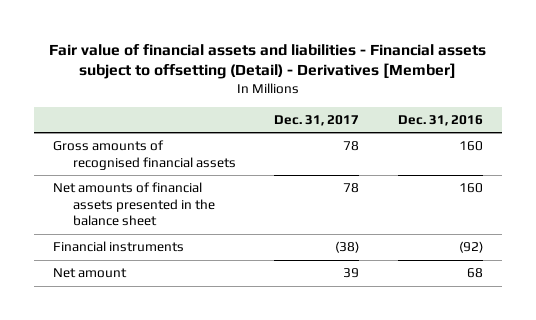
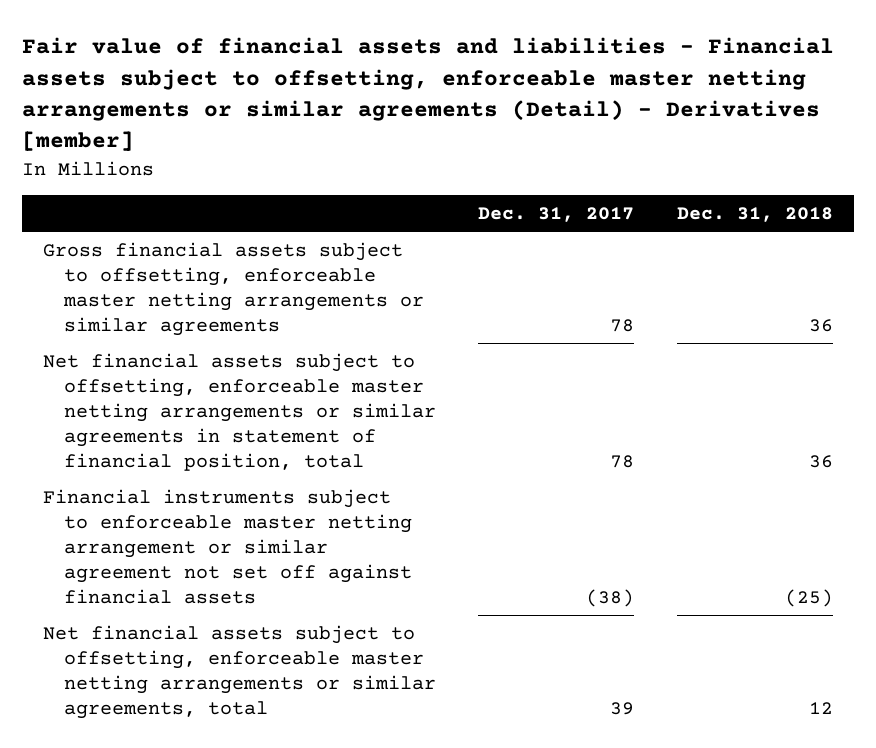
- Fair value of financial assets and liabilities - Financial assets subject to offsetting (Detail) - Derivatives [Member]
+ Fair value of financial assets and liabilities - Financial assets subject to offsetting, enforceable master netting arrangements or similar agreements (Detail) - Derivatives [member]
- | Dec. 31, 2017 | Dec. 31, 2016
+ | Dec. 31, 2017 | Dec. 31, 2018
- Gross amounts of recognised financial assets | 78 | 160
- Net amounts of financial assets presented in the balance sheet | 78 | 160
- Financial instruments | (38) | (92)
- Net amount | 39 | 68
+ Gross financial assets subject to offsetting, enforceable master netting arrangements or similar agreements | 78 | 36
+ Net financial assets subject to offsetting, enforceable master netting arrangements or similar agreements in statement of financial position, total | 78 | 36
+ Financial instruments subject to enforceable master netting arrangement or similar agreement not set off against financial assets | (38) | (25)
+ Net financial assets subject to offsetting, enforceable master netting arrangements or similar agreements, total | 39 | 12

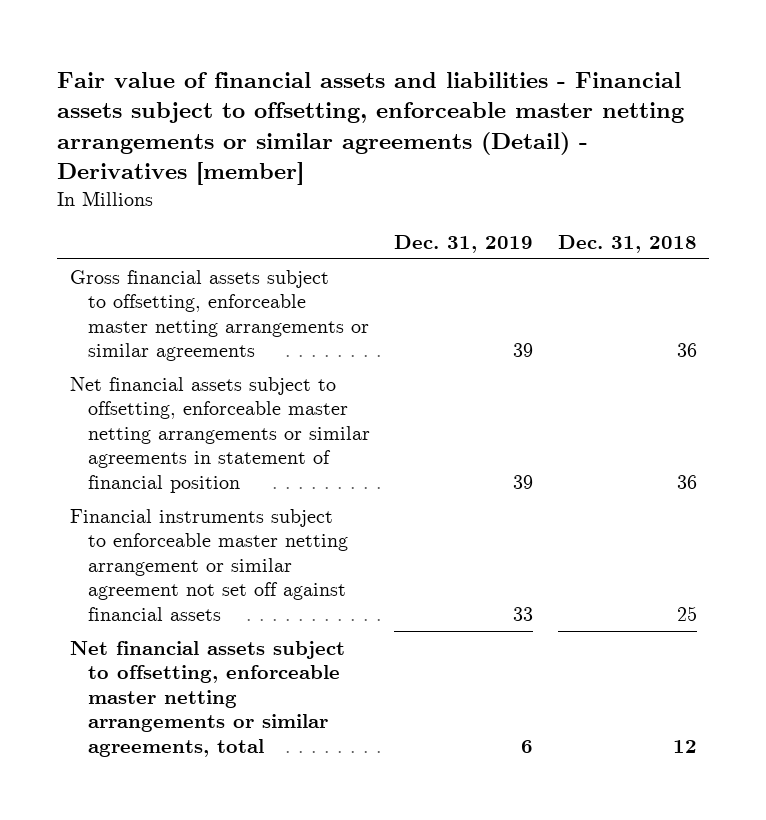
- | Dec. 31, 2017 | Dec. 31, 2018
+ | Dec. 31, 2019 | Dec. 31, 2018
- Net financial assets subject to offsetting, enforceable master netting arrangements or similar agreements in statement of financial position, total | 78 | 36
- Financial instruments subject to enforceable master netting arrangement or similar agreement not set off against financial assets | (38) | (25)
+ Net financial assets subject to offsetting, enforceable master netting arrangements or similar agreements in statement of financial position | 39 | 36
+ Financial instruments subject to enforceable master netting arrangement or similar agreement not set off against financial assets | 33 | 25

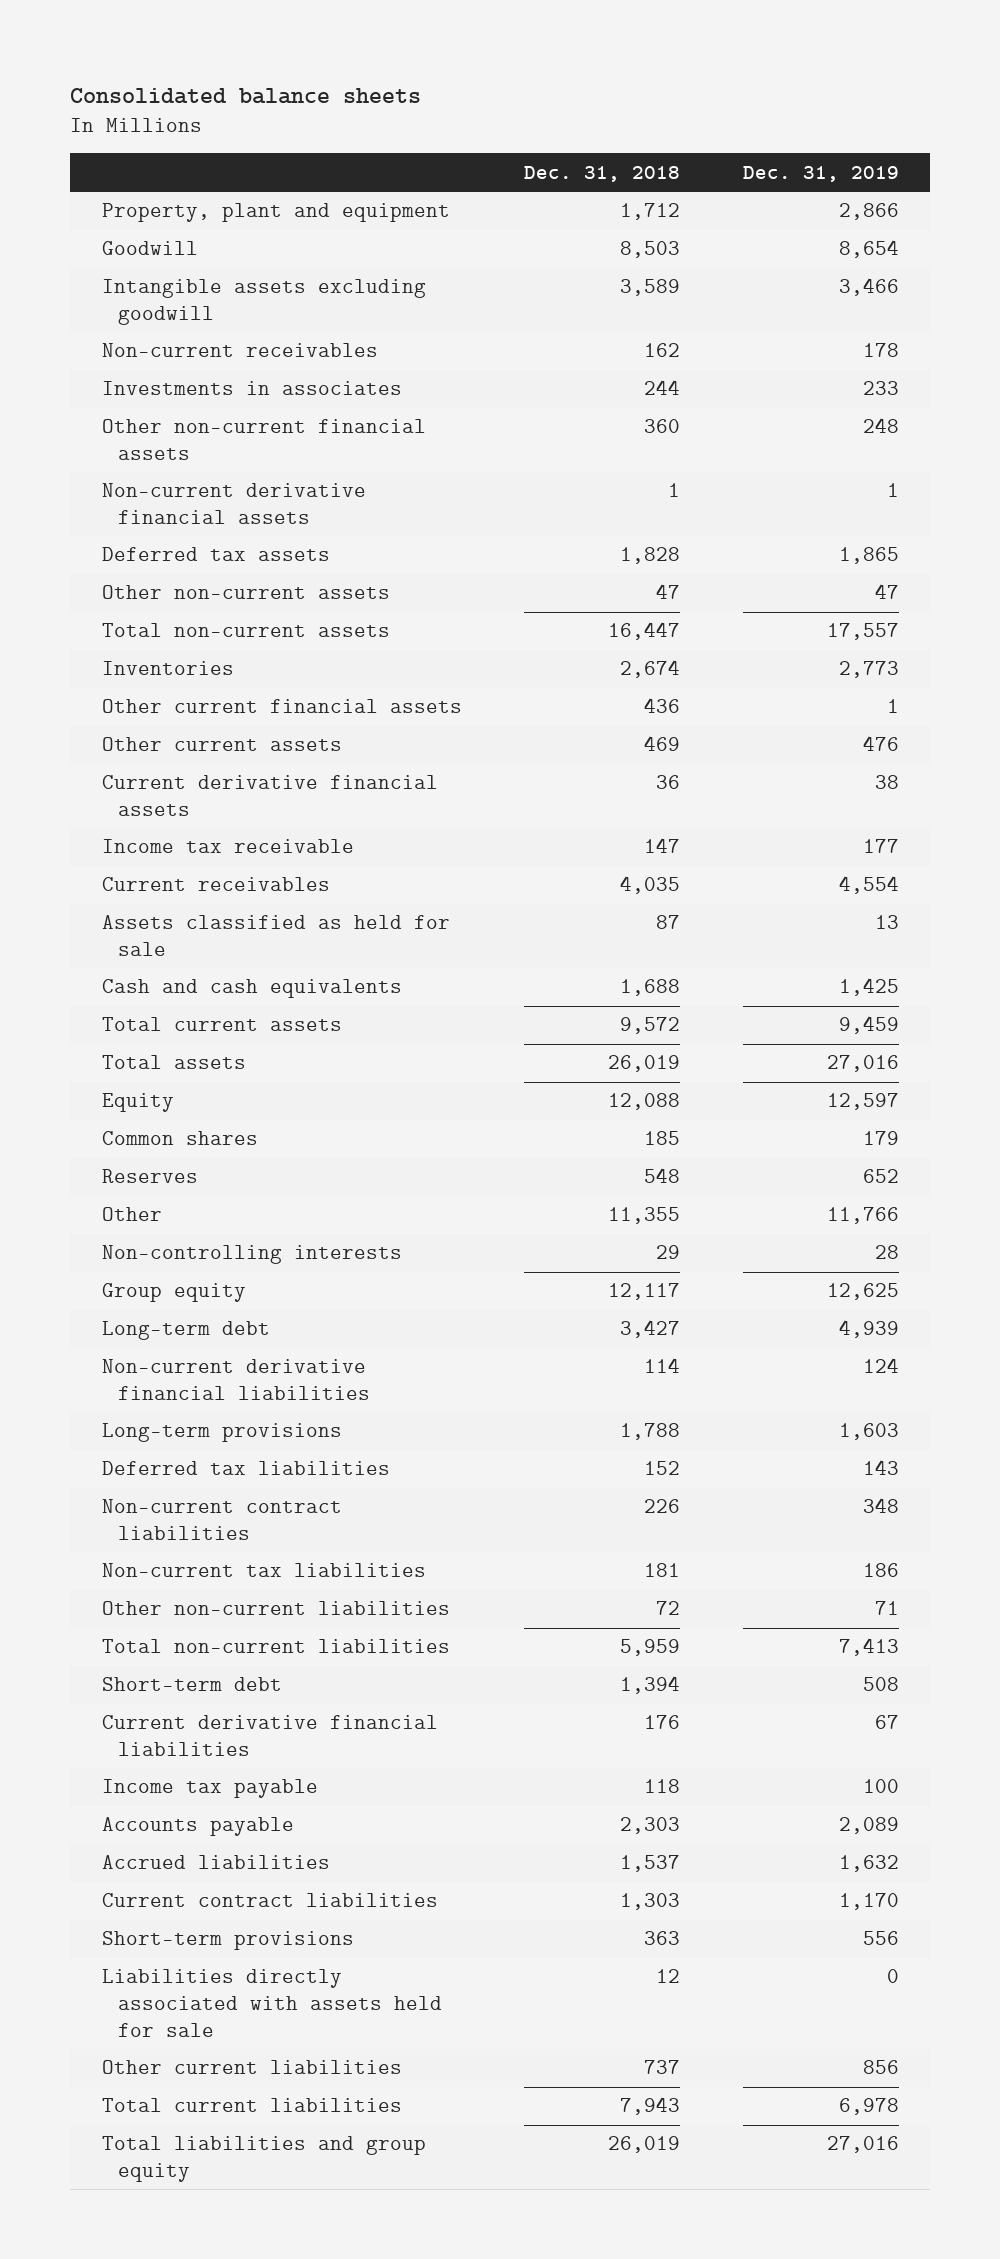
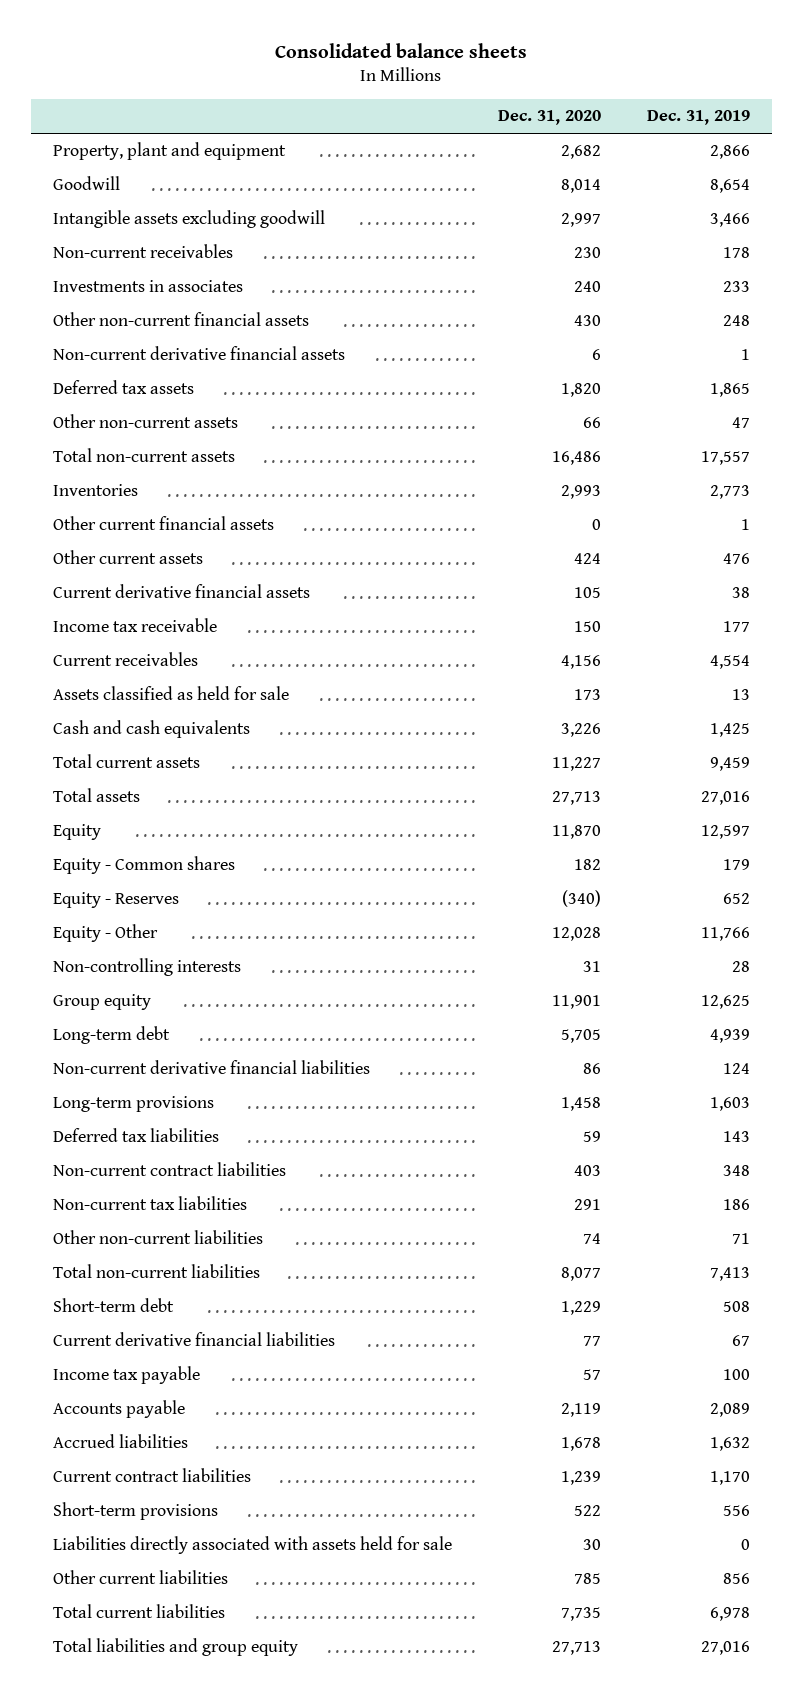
- | Dec. 31, 2018 | Dec. 31, 2019
+ | Dec. 31, 2020 | Dec. 31, 2019
- Common shares | 185 | 179
- Reserves | 548 | 652
- Other | 11,355 | 11,766
+ Equity - Common shares | 182 | 179
+ Equity - Reserves | (340) | 652
+ Equity - Other | 12,028 | 11,766

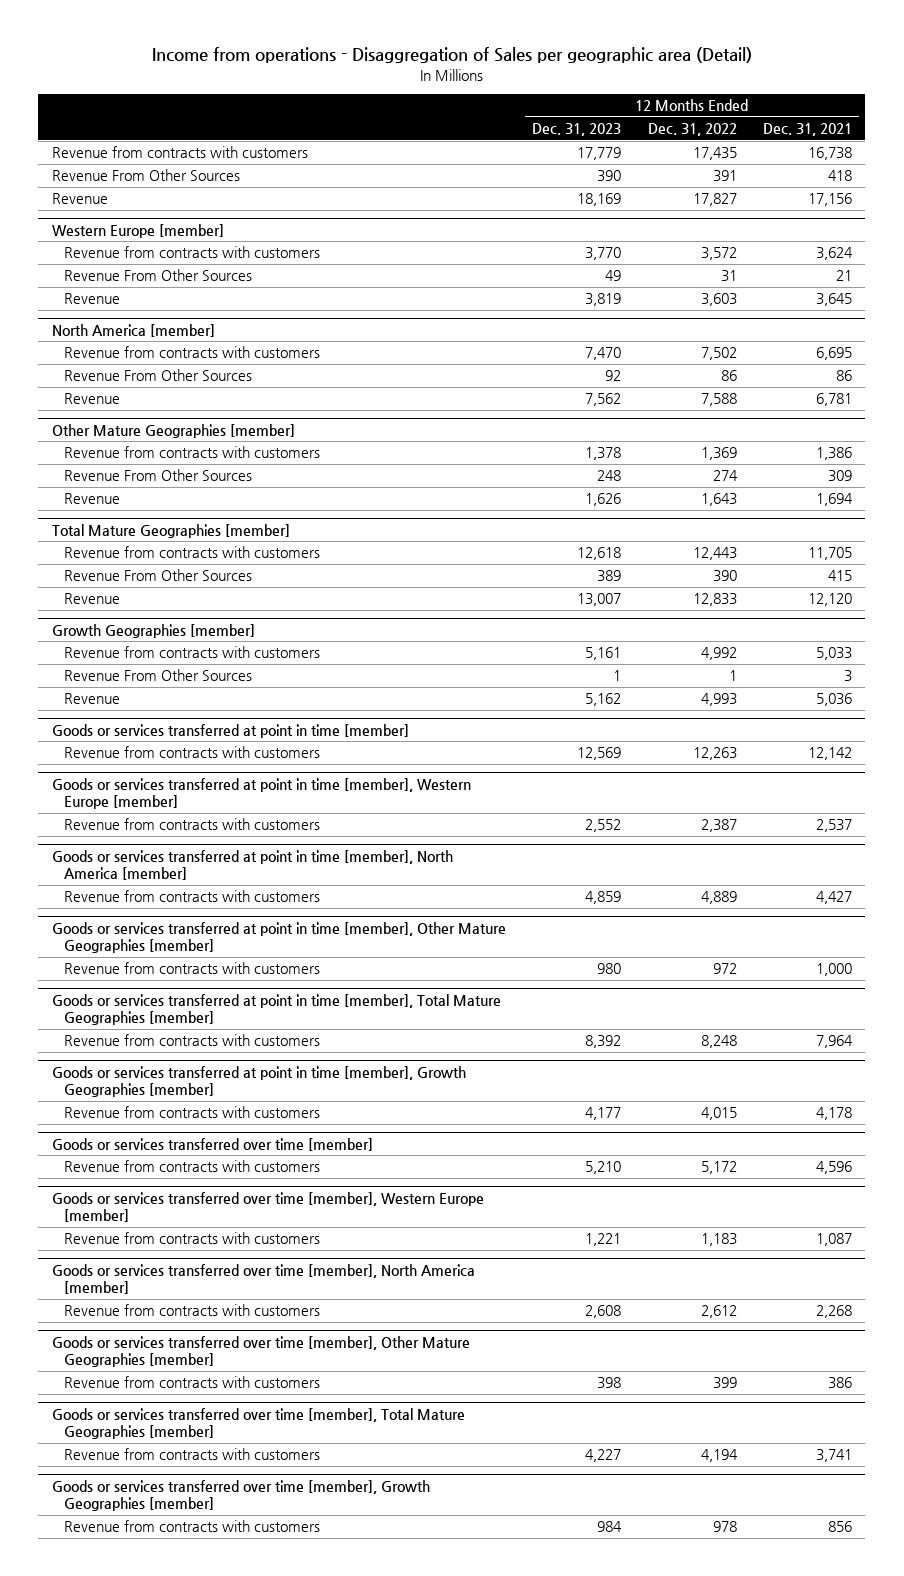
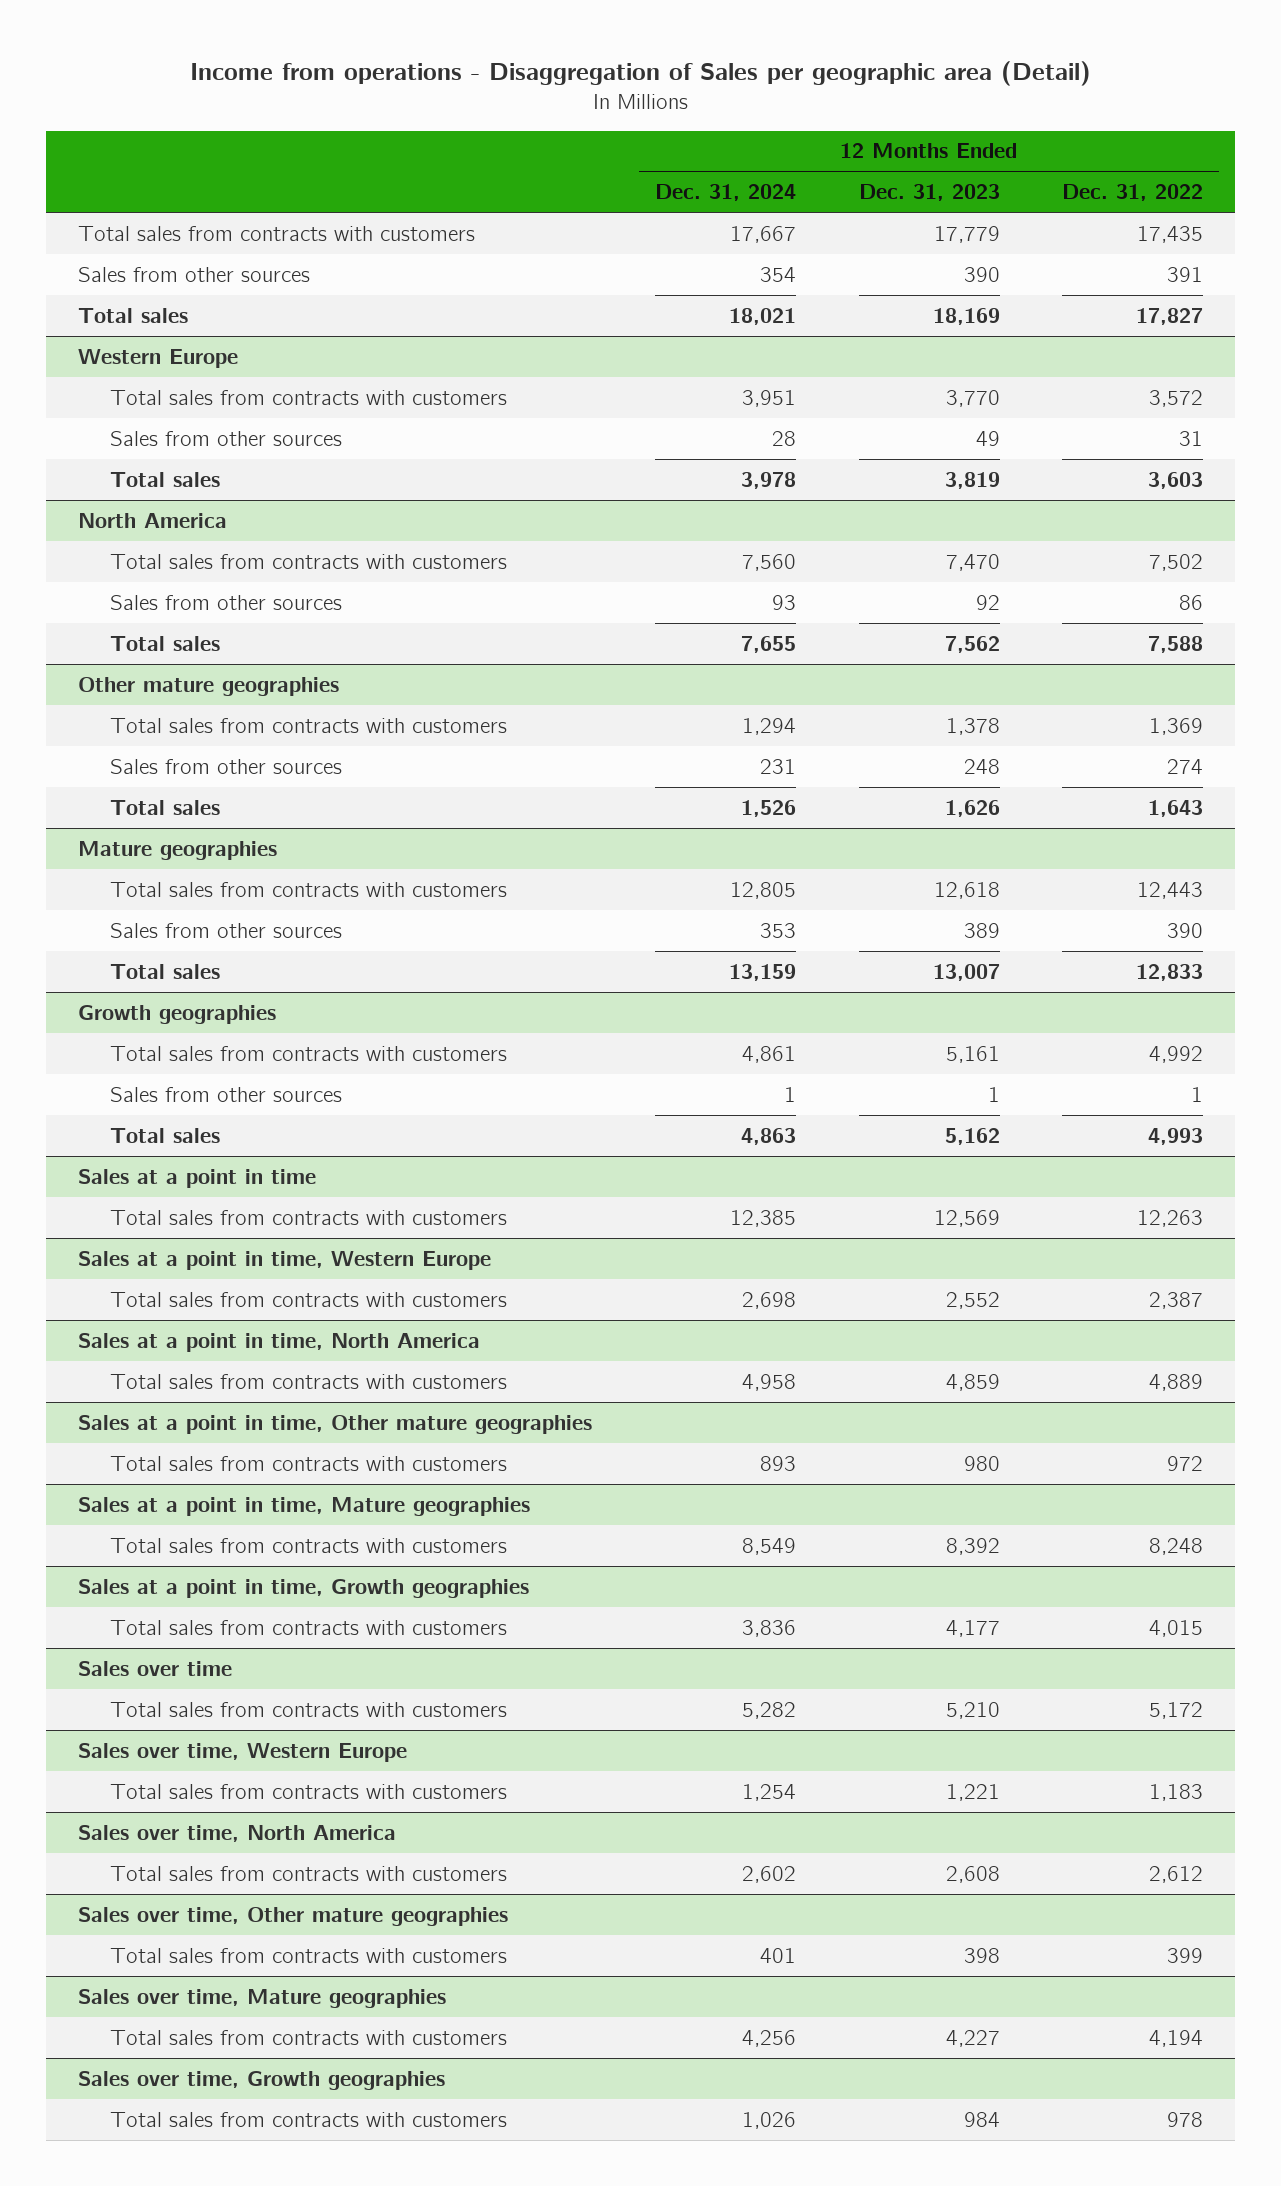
- | 12 Months Ended Dec. 31, 2023 | 12 Months Ended Dec. 31, 2022 | 12 Months Ended Dec. 31, 2021
+ | 12 Months Ended Dec. 31, 2024 | 12 Months Ended Dec. 31, 2023 | 12 Months Ended Dec. 31, 2022
- Revenue from contracts with customers | 17,779 | 17,435 | 16,738
- Revenue From Other Sources | 390 | 391 | 418
- Revenue | 18,169 | 17,827 | 17,156
- Western Europe [member]
- Revenue from contracts with customers | 3,770 | 3,572 | 3,624
- Revenue From Other Sources | 49 | 31 | 21
- Revenue | 3,819 | 3,603 | 3,645
- North America [member]
- Revenue from contracts with customers | 7,470 | 7,502 | 6,695
- Revenue From Other Sources | 92 | 86 | 86
- Revenue | 7,562 | 7,588 | 6,781
- Other Mature Geographies [member]
- Revenue from contracts with customers | 1,378 | 1,369 | 1,386
- Revenue From Other Sources | 248 | 274 | 309
- Revenue | 1,626 | 1,643 | 1,694
- Total Mature Geographies [member]
- Revenue from contracts with customers | 12,618 | 12,443 | 11,705
- Revenue From Other Sources | 389 | 390 | 415
- Revenue | 13,007 | 12,833 | 12,120
- Growth Geographies [member]
- Revenue from contracts with customers | 5,161 | 4,992 | 5,033
- Revenue From Other Sources | 1 | 1 | 3
- Revenue | 5,162 | 4,993 | 5,036
- Goods or services transferred at point in time [member]
- Revenue from contracts with customers | 12,569 | 12,263 | 12,142
- Goods or services transferred at point in time [member], Western Europe [member]
- Revenue from contracts with customers | 2,552 | 2,387 | 2,537
- Goods or services transferred at point in time [member], North America [member]
- Revenue from contracts with customers | 4,859 | 4,889 | 4,427
- Goods or services transferred at point in time [member], Other Mature Geographies [member]
- Revenue from contracts with customers | 980 | 972 | 1,000
- Goods or services transferred at point in time [member], Total Mature Geographies [member]
- Revenue from contracts with customers | 8,392 | 8,248 | 7,964
- Goods or services transferred at point in time [member], Growth Geographies [member]
- Revenue from contracts with customers | 4,177 | 4,015 | 4,178
- Goods or services transferred over time [member]
- Revenue from contracts with customers | 5,210 | 5,172 | 4,596
- Goods or services transferred over time [member], Western Europe [member]
- Revenue from contracts with customers | 1,221 | 1,183 | 1,087
- Goods or services transferred over time [member], North America [member]
- Revenue from contracts with customers | 2,608 | 2,612 | 2,268
- Goods or services transferred over time [member], Other Mature Geographies [member]
- Revenue from contracts with customers | 398 | 399 | 386
- Goods or services transferred over time [member], Total Mature Geographies [member]
- Revenue from contracts with customers | 4,227 | 4,194 | 3,741
- Goods or services transferred over time [member], Growth Geographies [member]
- Revenue from contracts with customers | 984 | 978 | 856
+ Total sales from contracts with customers | 17,667 | 17,779 | 17,435
+ Sales from other sources | 354 | 390 | 391
+ Total sales | 18,021 | 18,169 | 17,827
+ Western Europe
+ Total sales from contracts with customers | 3,951 | 3,770 | 3,572
+ Sales from other sources | 28 | 49 | 31
+ Total sales | 3,978 | 3,819 | 3,603
+ North America
+ Total sales from contracts with customers | 7,560 | 7,470 | 7,502
+ Sales from other sources | 93 | 92 | 86
+ Total sales | 7,655 | 7,562 | 7,588
+ Other mature geographies
+ Total sales from contracts with customers | 1,294 | 1,378 | 1,369
+ Sales from other sources | 231 | 248 | 274
+ Total sales | 1,526 | 1,626 | 1,643
+ Mature geographies
+ Total sales from contracts with customers | 12,805 | 12,618 | 12,443
+ Sales from other sources | 353 | 389 | 390
+ Total sales | 13,159 | 13,007 | 12,833
+ Growth geographies
+ Total sales from contracts with customers | 4,861 | 5,161 | 4,992
+ Sales from other sources | 1 | 1 | 1
+ Total sales | 4,863 | 5,162 | 4,993
+ Sales at a point in time
+ Total sales from contracts with customers | 12,385 | 12,569 | 12,263
+ Sales at a point in time, Western Europe
+ Total sales from contracts with customers | 2,698 | 2,552 | 2,387
+ Sales at a point in time, North America
+ Total sales from contracts with customers | 4,958 | 4,859 | 4,889
+ Sales at a point in time, Other mature geographies
+ Total sales from contracts with customers | 893 | 980 | 972
+ Sales at a point in time, Mature geographies
+ Total sales from contracts with customers | 8,549 | 8,392 | 8,248
+ Sales at a point in time, Growth geographies
+ Total sales from contracts with customers | 3,836 | 4,177 | 4,015
+ Sales over time
+ Total sales from contracts with customers | 5,282 | 5,210 | 5,172
+ Sales over time, Western Europe
+ Total sales from contracts with customers | 1,254 | 1,221 | 1,183
+ Sales over time, North America
+ Total sales from contracts with customers | 2,602 | 2,608 | 2,612
+ Sales over time, Other mature geographies
+ Total sales from contracts with customers | 401 | 398 | 399
+ Sales over time, Mature geographies
+ Total sales from contracts with customers | 4,256 | 4,227 | 4,194
+ Sales over time, Growth geographies
+ Total sales from contracts with customers | 1,026 | 984 | 978

